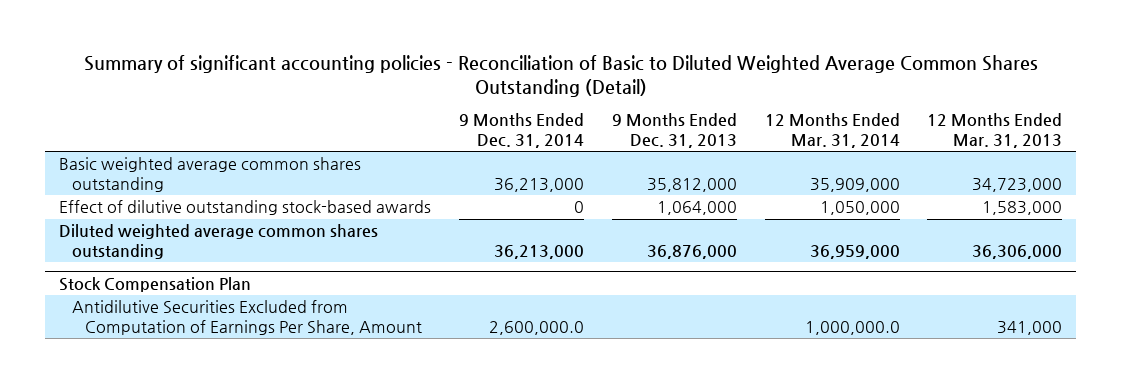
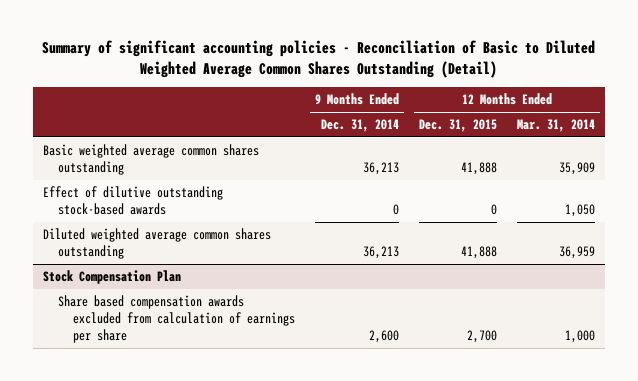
- | 9 Months Ended Dec. 31, 2014 | 9 Months Ended Dec. 31, 2013 | 12 Months Ended Mar. 31, 2014 | 12 Months Ended Mar. 31, 2013
+ | 9 Months Ended Dec. 31, 2014 | 12 Months Ended Dec. 31, 2015 | 12 Months Ended Mar. 31, 2014
- Basic weighted average common shares outstanding | 36,213,000 | 35,812,000 | 35,909,000 | 34,723,000
- Effect of dilutive outstanding stock-based awards | 0 | 1,064,000 | 1,050,000 | 1,583,000
- Diluted weighted average common shares outstanding | 36,213,000 | 36,876,000 | 36,959,000 | 36,306,000
+ Basic weighted average common shares outstanding | 36,213 | 41,888 | 35,909
+ Effect of dilutive outstanding stock-based awards | 0 | 0 | 1,050
+ Diluted weighted average common shares outstanding | 36,213 | 41,888 | 36,959
@ Stock Compensation Plan
- Antidilutive Securities Excluded from Computation of Earnings Per Share, Amount | 2,600,000.0 | | 1,000,000.0 | 341,000
+ Share based compensation awards excluded from calculation of earnings per share | 2,600 | 2,700 | 1,000

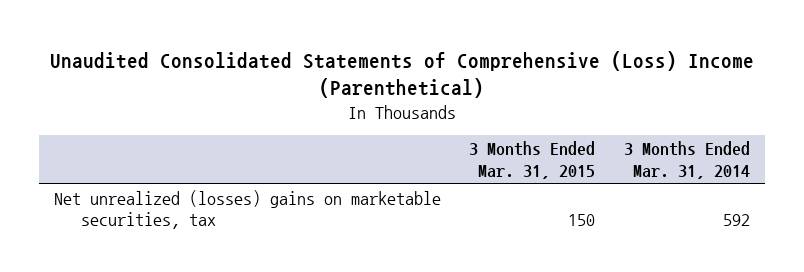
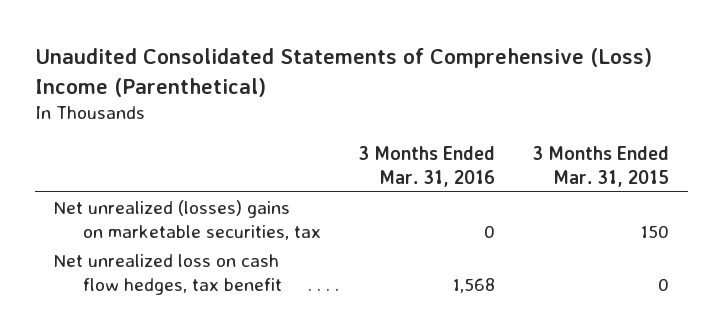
- | 3 Months Ended Mar. 31, 2015 | 3 Months Ended Mar. 31, 2014
+ | 3 Months Ended Mar. 31, 2016 | 3 Months Ended Mar. 31, 2015
+ Net unrealized loss on cash flow hedges, tax benefit | 1,568 | 0

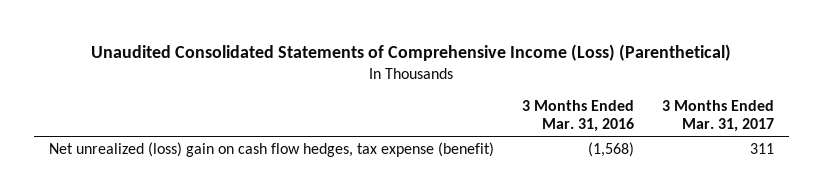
- Unaudited Consolidated Statements of Comprehensive (Loss) Income (Parenthetical)
+ Unaudited Consolidated Statements of Comprehensive Income (Loss) (Parenthetical)
- | 3 Months Ended Mar. 31, 2016 | 3 Months Ended Mar. 31, 2015
+ | 3 Months Ended Mar. 31, 2016 | 3 Months Ended Mar. 31, 2017
- Net unrealized (losses) gains on marketable securities, tax | 0 | 150
- Net unrealized loss on cash flow hedges, tax benefit | 1,568 | 0
+ Net unrealized (loss) gain on cash flow hedges, tax expense (benefit) | (1,568) | 311

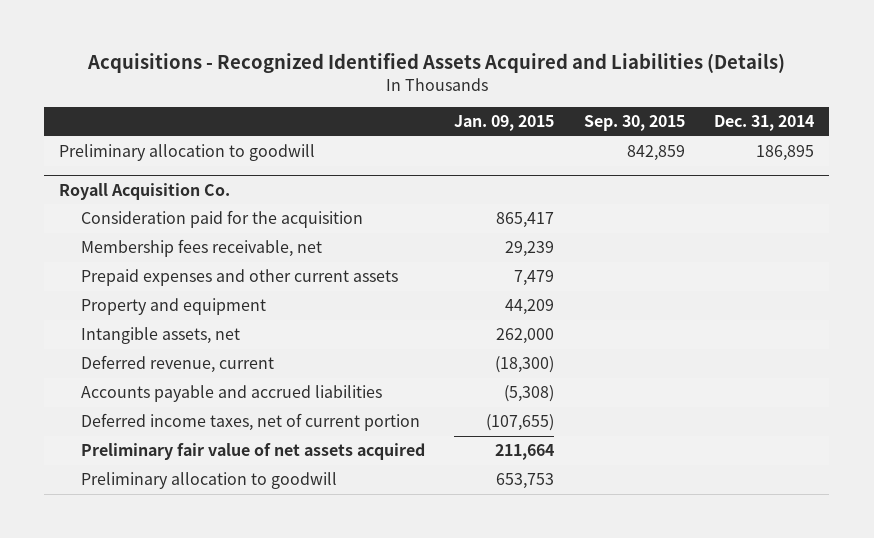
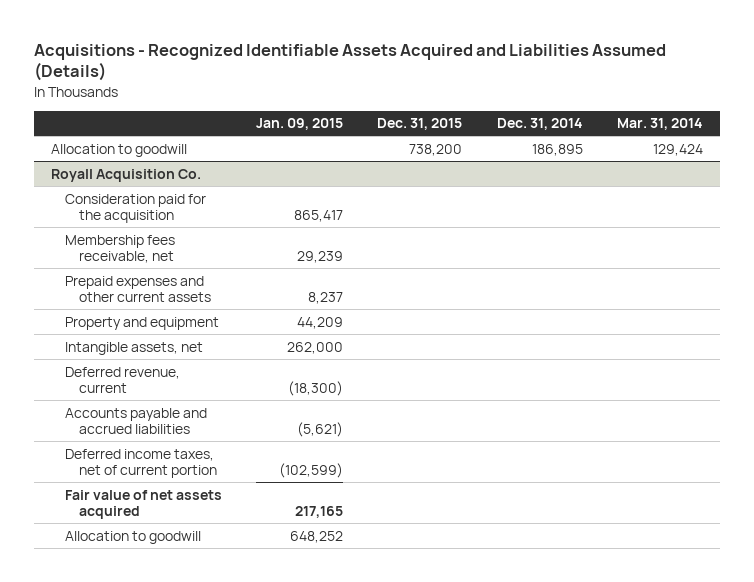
- Acquisitions - Recognized Identified Assets Acquired and Liabilities (Details)
+ Acquisitions - Recognized Identifiable Assets Acquired and Liabilities Assumed (Details)
- | Jan. 09, 2015 | Sep. 30, 2015 | Dec. 31, 2014
+ | Jan. 09, 2015 | Dec. 31, 2015 | Dec. 31, 2014 | Mar. 31, 2014
- Preliminary allocation to goodwill | | 842,859 | 186,895
+ Allocation to goodwill | | 738,200 | 186,895 | 129,424
@ Royall Acquisition Co.
- Prepaid expenses and other current assets | 7,479 | |
+ Prepaid expenses and other current assets | 8,237 | | |
- Accounts payable and accrued liabilities | (5,308) | |
- Deferred income taxes, net of current portion | (107,655) | |
- Preliminary fair value of net assets acquired | 211,664 | |
- Preliminary allocation to goodwill | 653,753 | |
+ Accounts payable and accrued liabilities | (5,621) | | |
+ Deferred income taxes, net of current portion | (102,599) | | |
+ Fair value of net assets acquired | 217,165 | | |
+ Allocation to goodwill | 648,252 | | |

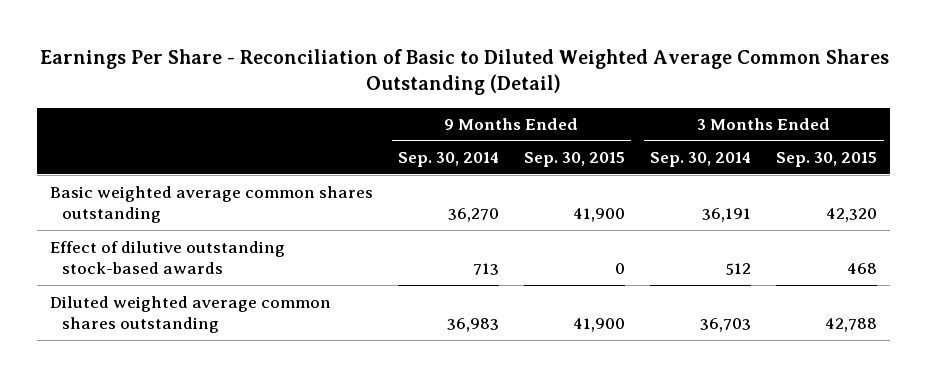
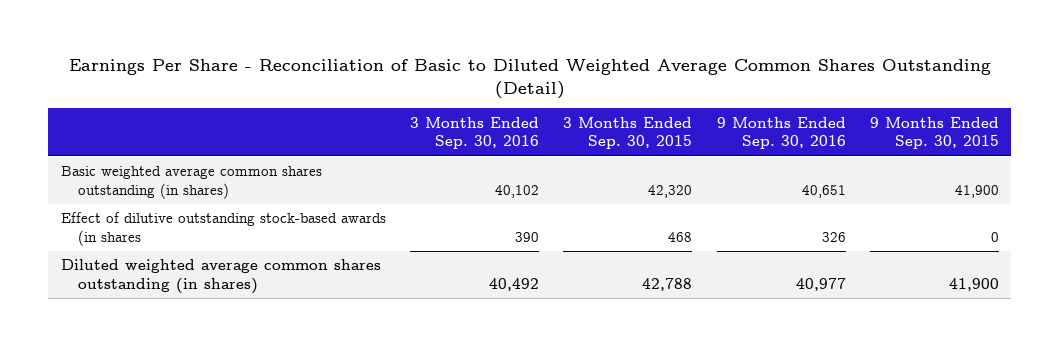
- | 9 Months Ended Sep. 30, 2014 | 9 Months Ended Sep. 30, 2015 | 3 Months Ended Sep. 30, 2014 | 3 Months Ended Sep. 30, 2015
+ | 3 Months Ended Sep. 30, 2016 | 3 Months Ended Sep. 30, 2015 | 9 Months Ended Sep. 30, 2016 | 9 Months Ended Sep. 30, 2015
- Basic weighted average common shares outstanding | 36,270 | 41,900 | 36,191 | 42,320
- Effect of dilutive outstanding stock-based awards | 713 | 0 | 512 | 468
- Diluted weighted average common shares outstanding | 36,983 | 41,900 | 36,703 | 42,788
+ Basic weighted average common shares outstanding (in shares) | 40,102 | 42,320 | 40,651 | 41,900
+ Effect of dilutive outstanding stock-based awards (in shares | 390 | 468 | 326 | 0
+ Diluted weighted average common shares outstanding (in shares) | 40,492 | 42,788 | 40,977 | 41,900

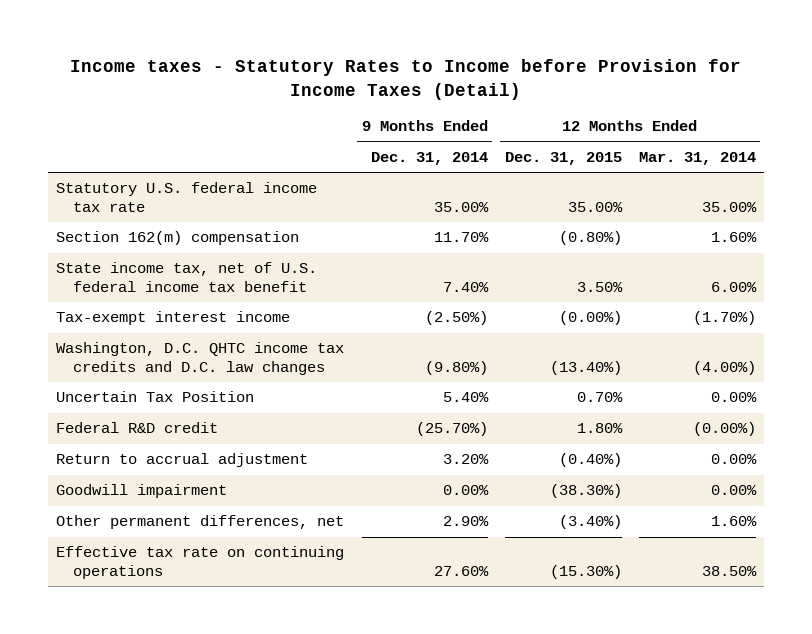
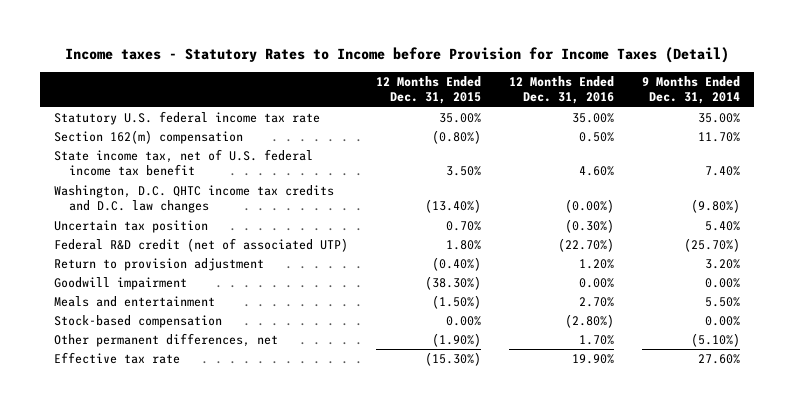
- | 9 Months Ended Dec. 31, 2014 | 12 Months Ended Dec. 31, 2015 | 12 Months Ended Mar. 31, 2014
+ | 12 Months Ended Dec. 31, 2015 | 12 Months Ended Dec. 31, 2016 | 9 Months Ended Dec. 31, 2014
- Tax-exempt interest income | (2.50%) | (0.00%) | (1.70%)
- Uncertain Tax Position | 5.40% | 0.70% | 0.00%
- Federal R&D credit | (25.70%) | 1.80% | (0.00%)
- Return to accrual adjustment | 3.20% | (0.40%) | 0.00%
+ Uncertain tax position | 0.70% | (0.30%) | 5.40%
+ Federal R&D credit (net of associated UTP) | 1.80% | (22.70%) | (25.70%)
+ Return to provision adjustment | (0.40%) | 1.20% | 3.20%
- Other permanent differences, net | 2.90% | (3.40%) | 1.60%
- Effective tax rate on continuing operations | 27.60% | (15.30%) | 38.50%
+ Meals and entertainment | (1.50%) | 2.70% | 5.50%
+ Stock-based compensation | 0.00% | (2.80%) | 0.00%
+ Other permanent differences, net | (1.90%) | 1.70% | (5.10%)
+ Effective tax rate | (15.30%) | 19.90% | 27.60%

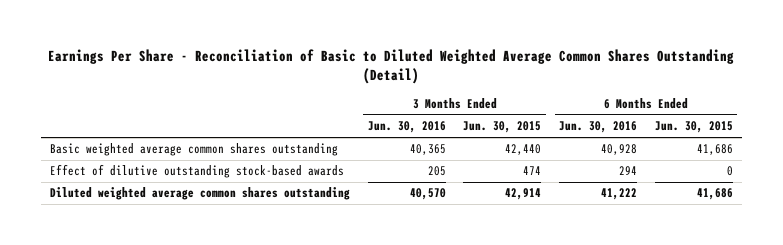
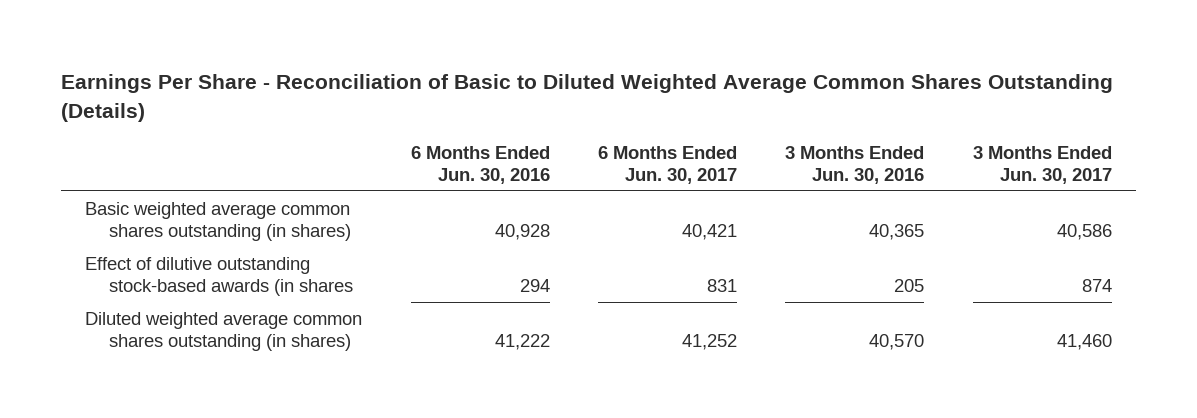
- Earnings Per Share - Reconciliation of Basic to Diluted Weighted Average Common Shares Outstanding (Detail)
+ Earnings Per Share - Reconciliation of Basic to Diluted Weighted Average Common Shares Outstanding (Details)
- | 3 Months Ended Jun. 30, 2016 | 3 Months Ended Jun. 30, 2015 | 6 Months Ended Jun. 30, 2016 | 6 Months Ended Jun. 30, 2015
+ | 6 Months Ended Jun. 30, 2016 | 6 Months Ended Jun. 30, 2017 | 3 Months Ended Jun. 30, 2016 | 3 Months Ended Jun. 30, 2017
- Basic weighted average common shares outstanding | 40,365 | 42,440 | 40,928 | 41,686
- Effect of dilutive outstanding stock-based awards | 205 | 474 | 294 | 0
- Diluted weighted average common shares outstanding | 40,570 | 42,914 | 41,222 | 41,686
+ Basic weighted average common shares outstanding (in shares) | 40,928 | 40,421 | 40,365 | 40,586
+ Effect of dilutive outstanding stock-based awards (in shares | 294 | 831 | 205 | 874
+ Diluted weighted average common shares outstanding (in shares) | 41,222 | 41,252 | 40,570 | 41,460

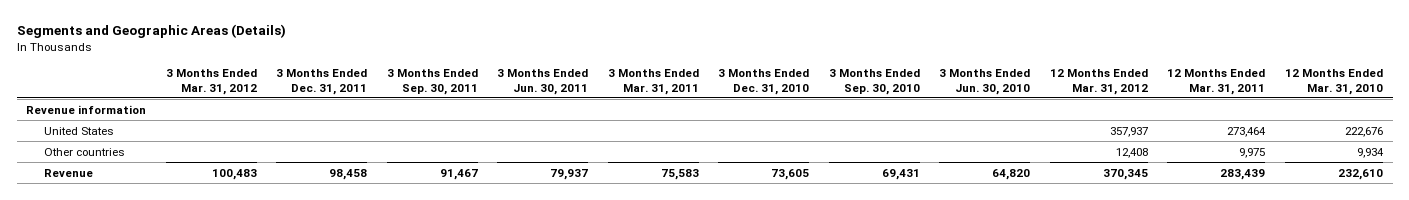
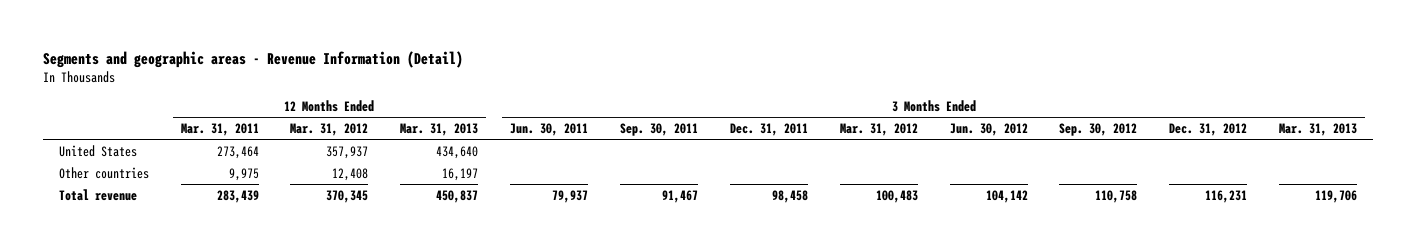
- Segments and Geographic Areas (Details)
+ Segments and geographic areas - Revenue Information (Detail)
- | 3 Months Ended Mar. 31, 2012 | 3 Months Ended Dec. 31, 2011 | 3 Months Ended Sep. 30, 2011 | 3 Months Ended Jun. 30, 2011 | 3 Months Ended Mar. 31, 2011 | 3 Months Ended Dec. 31, 2010 | 3 Months Ended Sep. 30, 2010 | 3 Months Ended Jun. 30, 2010 | 12 Months Ended Mar. 31, 2012 | 12 Months Ended Mar. 31, 2011 | 12 Months Ended Mar. 31, 2010
+ | 12 Months Ended Mar. 31, 2011 | 12 Months Ended Mar. 31, 2012 | 12 Months Ended Mar. 31, 2013 | 3 Months Ended Jun. 30, 2011 | 3 Months Ended Sep. 30, 2011 | 3 Months Ended Dec. 31, 2011 | 3 Months Ended Mar. 31, 2012 | 3 Months Ended Jun. 30, 2012 | 3 Months Ended Sep. 30, 2012 | 3 Months Ended Dec. 31, 2012 | 3 Months Ended Mar. 31, 2013
- Revenue information
- Revenue | 100,483 | 98,458 | 91,467 | 79,937 | 75,583 | 73,605 | 69,431 | 64,820 | 370,345 | 283,439 | 232,610
+ Total revenue | 283,439 | 370,345 | 450,837 | 79,937 | 91,467 | 98,458 | 100,483 | 104,142 | 110,758 | 116,231 | 119,706

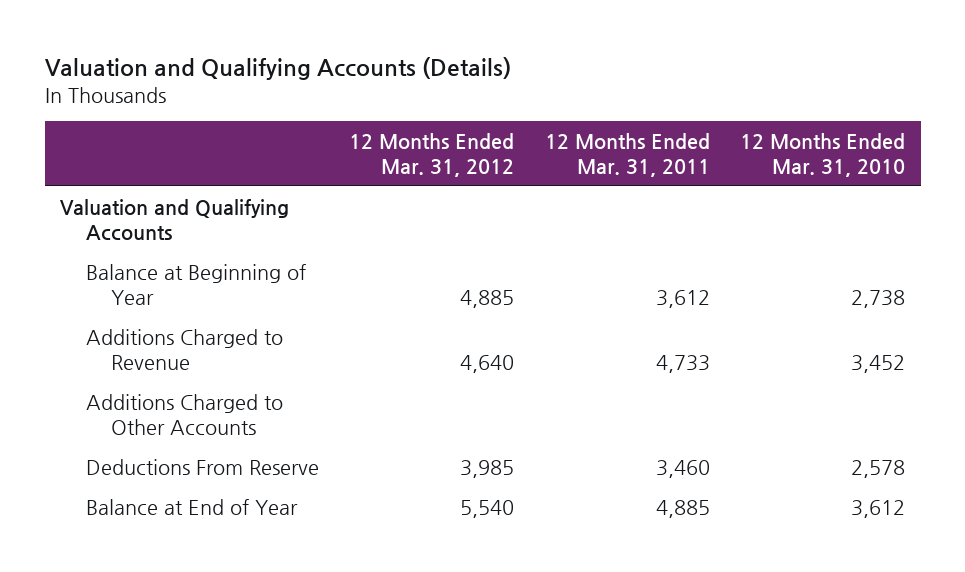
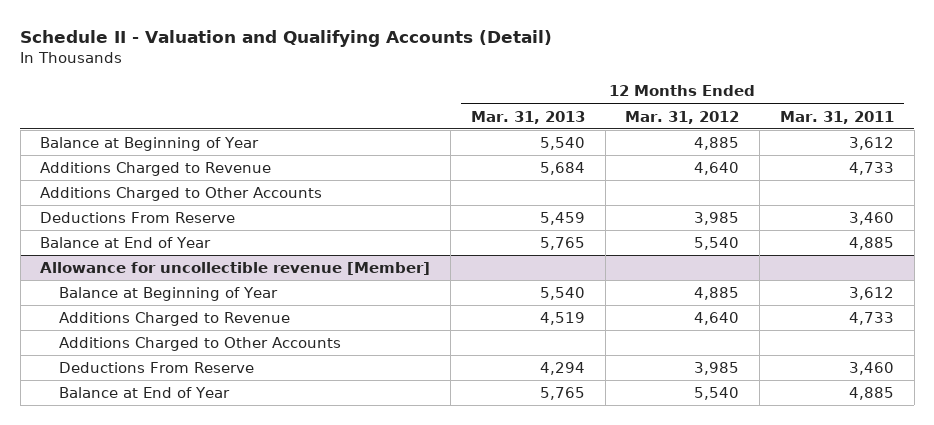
- Valuation and Qualifying Accounts (Details)
+ Schedule II - Valuation and Qualifying Accounts (Detail)
- | 12 Months Ended Mar. 31, 2012 | 12 Months Ended Mar. 31, 2011 | 12 Months Ended Mar. 31, 2010
+ | 12 Months Ended Mar. 31, 2013 | 12 Months Ended Mar. 31, 2012 | 12 Months Ended Mar. 31, 2011
- Valuation and Qualifying Accounts
+ Allowance for uncollectible revenue [Member]
+ Balance at Beginning of Year | 5,540 | 4,885 | 3,612
+ Additions Charged to Revenue | 4,519 | 4,640 | 4,733
+ Additions Charged to Other Accounts
+ Deductions From Reserve | 4,294 | 3,985 | 3,460
+ Balance at End of Year | 5,765 | 5,540 | 4,885

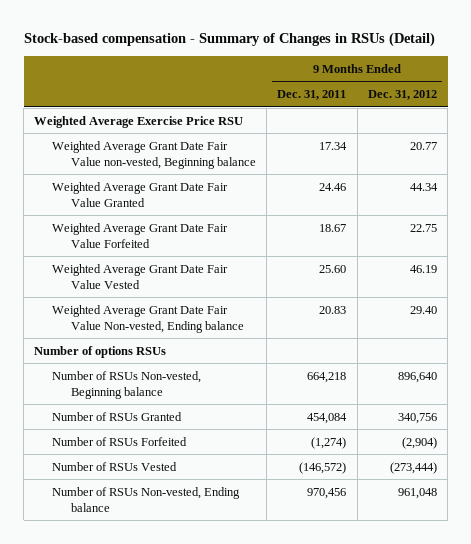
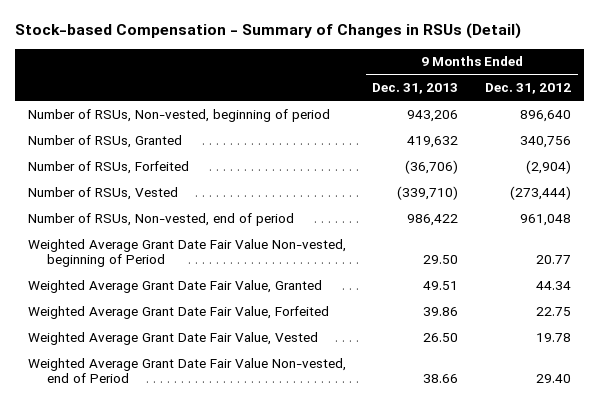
- Stock-based compensation - Summary of Changes in RSUs (Detail)
+ Stock-based Compensation - Summary of Changes in RSUs (Detail)
- | 9 Months Ended Dec. 31, 2011 | 9 Months Ended Dec. 31, 2012
+ | 9 Months Ended Dec. 31, 2013 | 9 Months Ended Dec. 31, 2012
- Weighted Average Exercise Price RSU
- Weighted Average Grant Date Fair Value non-vested, Beginning balance | 17.34 | 20.77
- Weighted Average Grant Date Fair Value Granted | 24.46 | 44.34
- Weighted Average Grant Date Fair Value Forfeited | 18.67 | 22.75
- Weighted Average Grant Date Fair Value Vested | 25.60 | 46.19
- Weighted Average Grant Date Fair Value Non-vested, Ending balance | 20.83 | 29.40
- Number of options RSUs
- Number of RSUs Non-vested, Beginning balance | 664,218 | 896,640
- Number of RSUs Granted | 454,084 | 340,756
- Number of RSUs Forfeited | (1,274) | (2,904)
- Number of RSUs Vested | (146,572) | (273,444)
- Number of RSUs Non-vested, Ending balance | 970,456 | 961,048
+ Number of RSUs, Non-vested, beginning of period | 943,206 | 896,640
+ Number of RSUs, Granted | 419,632 | 340,756
+ Number of RSUs, Forfeited | (36,706) | (2,904)
+ Number of RSUs, Vested | (339,710) | (273,444)
+ Number of RSUs, Non-vested, end of period | 986,422 | 961,048
+ Weighted Average Grant Date Fair Value Non-vested, beginning of Period | 29.50 | 20.77
+ Weighted Average Grant Date Fair Value, Granted | 49.51 | 44.34
+ Weighted Average Grant Date Fair Value, Forfeited | 39.86 | 22.75
+ Weighted Average Grant Date Fair Value, Vested | 26.50 | 19.78
+ Weighted Average Grant Date Fair Value Non-vested, end of Period | 38.66 | 29.40

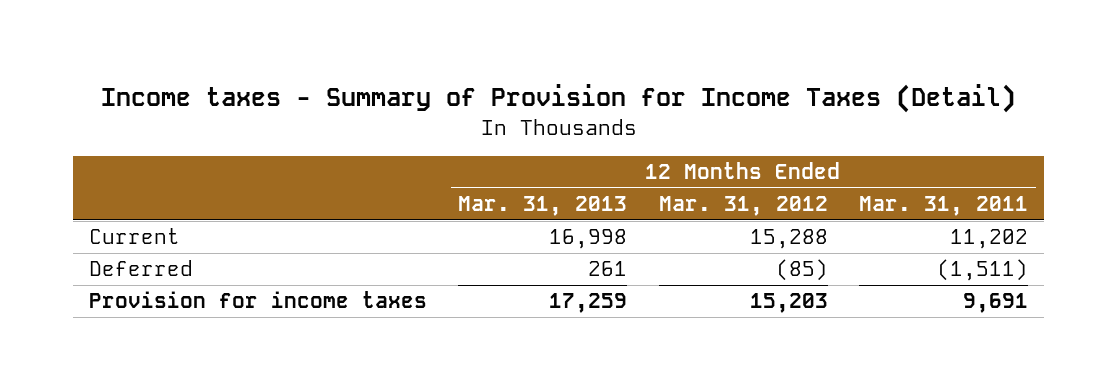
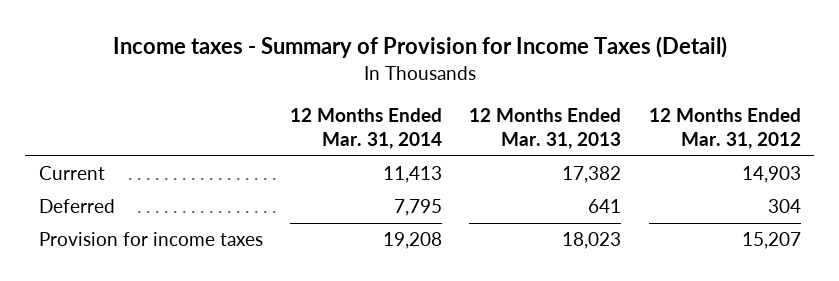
- | 12 Months Ended Mar. 31, 2013 | 12 Months Ended Mar. 31, 2012 | 12 Months Ended Mar. 31, 2011
+ | 12 Months Ended Mar. 31, 2014 | 12 Months Ended Mar. 31, 2013 | 12 Months Ended Mar. 31, 2012
- Current | 16,998 | 15,288 | 11,202
- Deferred | 261 | (85) | (1,511)
- Provision for income taxes | 17,259 | 15,203 | 9,691
+ Current | 11,413 | 17,382 | 14,903
+ Deferred | 7,795 | 641 | 304
+ Provision for income taxes | 19,208 | 18,023 | 15,207

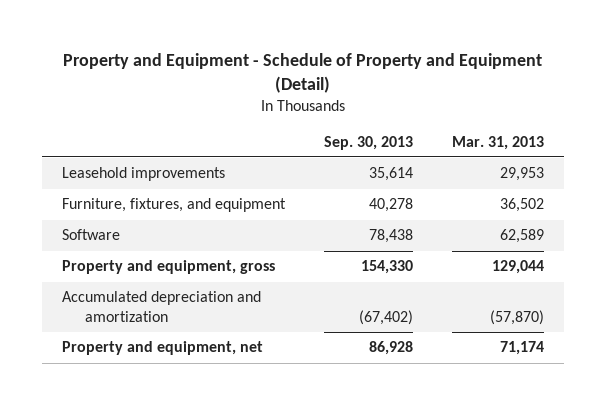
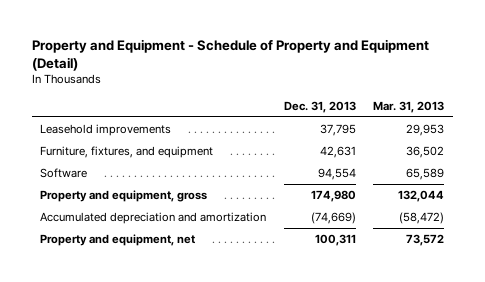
- | Sep. 30, 2013 | Mar. 31, 2013
+ | Dec. 31, 2013 | Mar. 31, 2013
- Software | 78,438 | 62,589
- Property and equipment, gross | 154,330 | 129,044
- Accumulated depreciation and amortization | (67,402) | (57,870)
- Property and equipment, net | 86,928 | 71,174
+ Software | 94,554 | 65,589
+ Property and equipment, gross | 174,980 | 132,044
+ Accumulated depreciation and amortization | (74,669) | (58,472)
+ Property and equipment, net | 100,311 | 73,572

